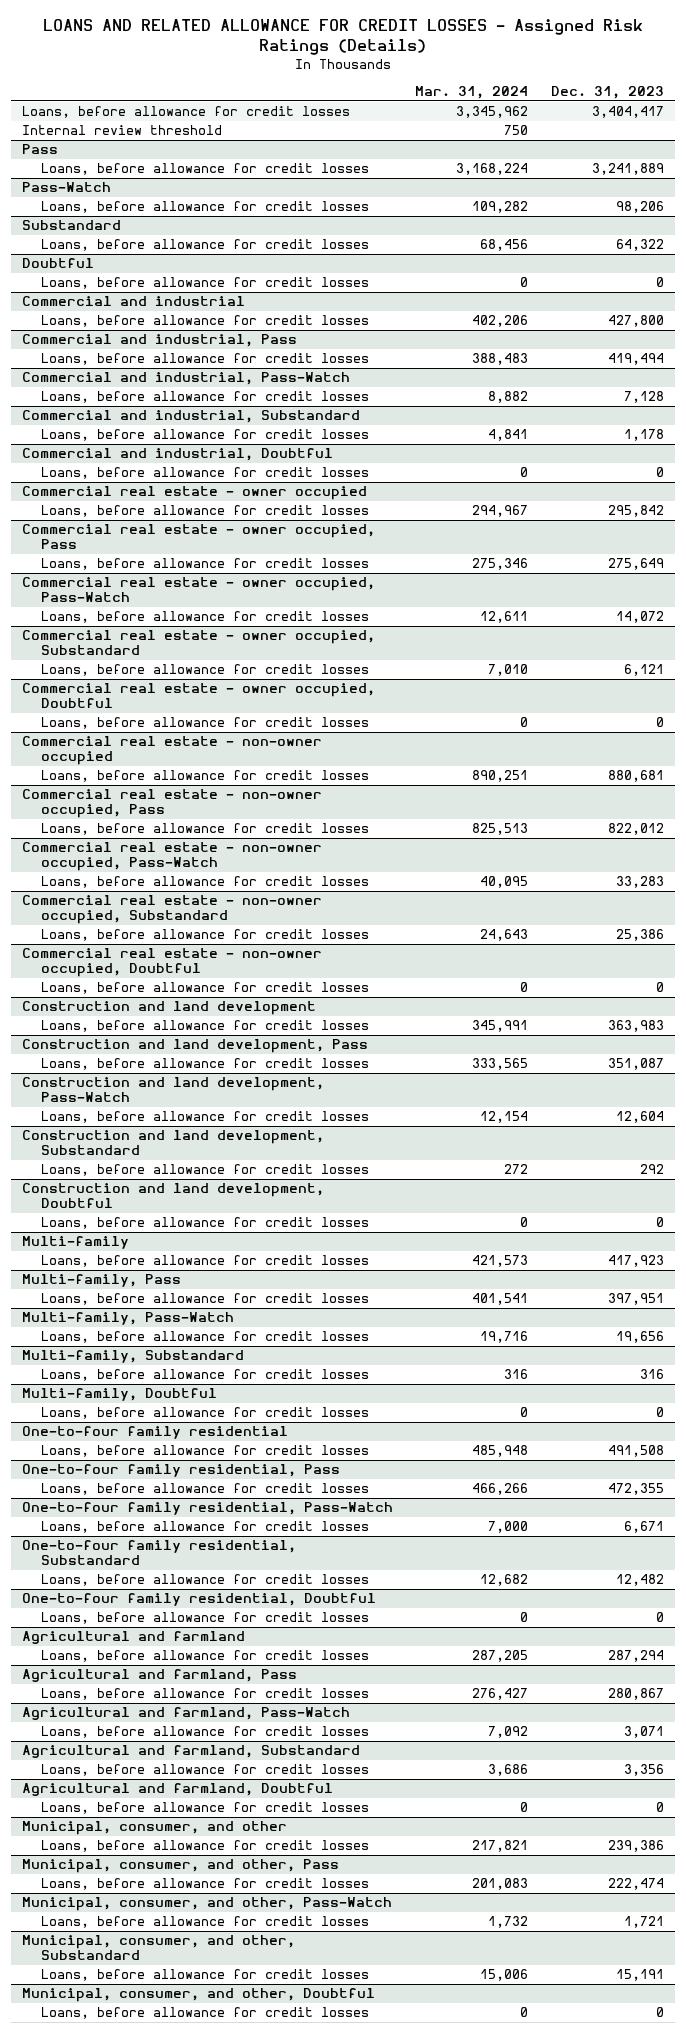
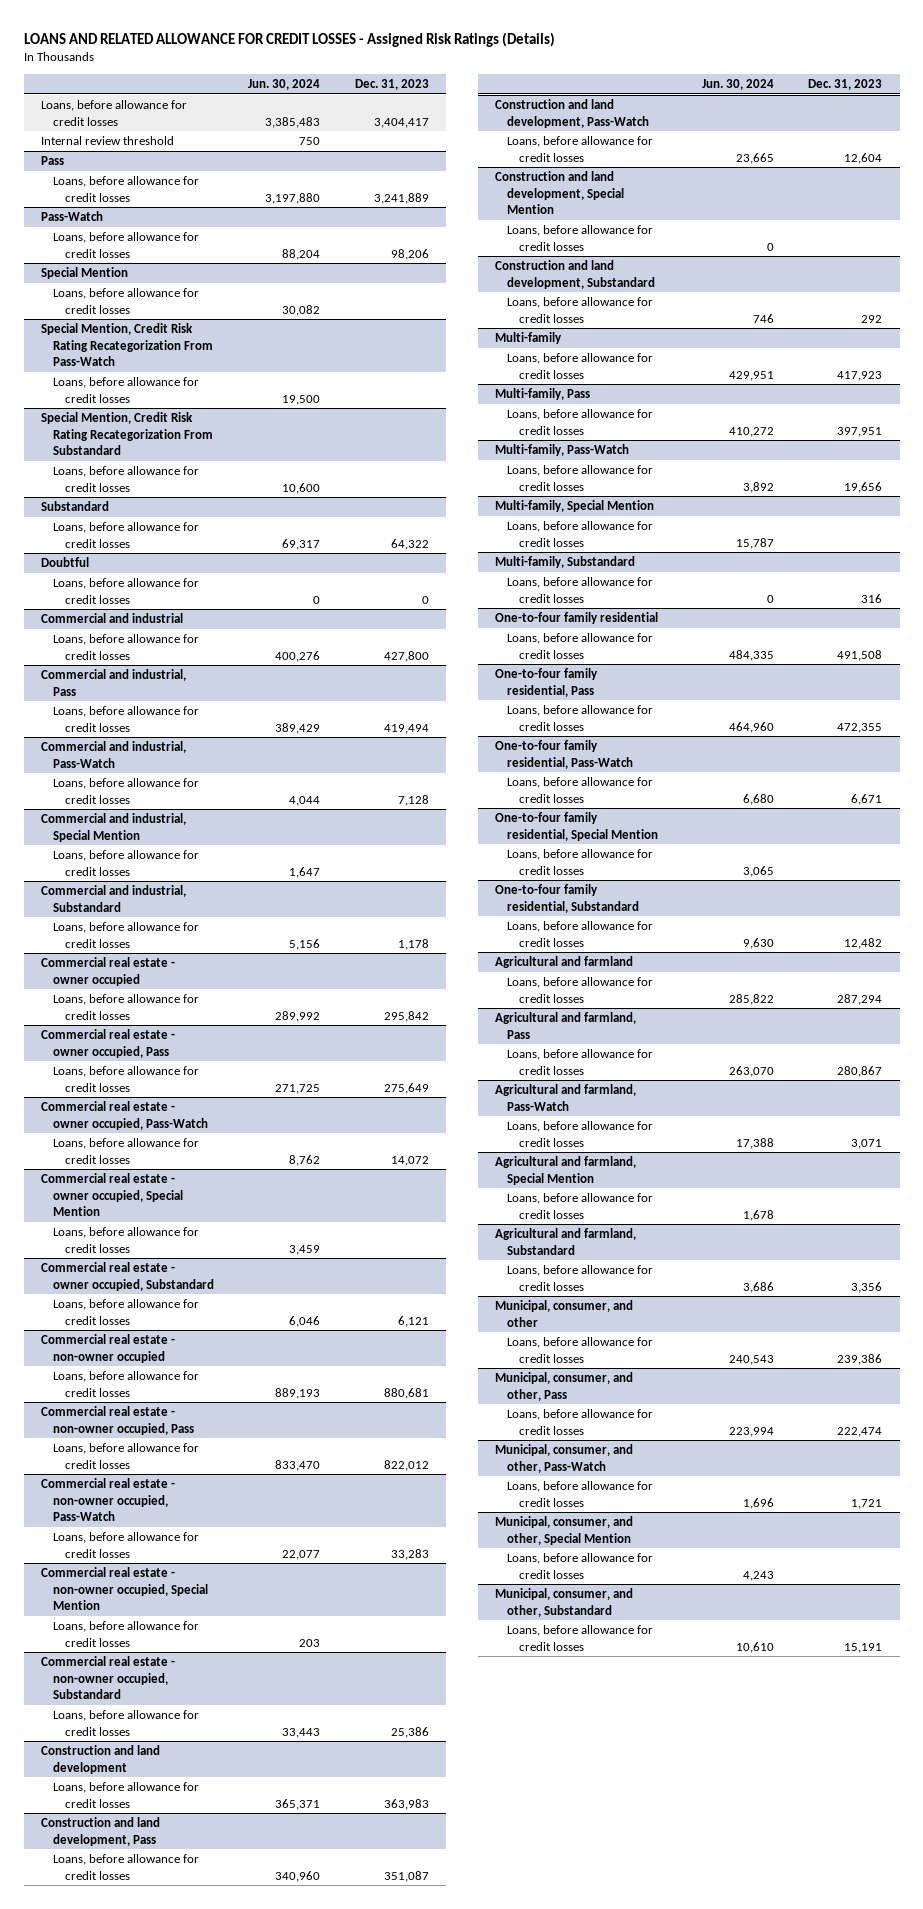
- | Mar. 31, 2024 | Dec. 31, 2023
+ | Jun. 30, 2024 | Dec. 31, 2023
+ Special Mention
+ Loans, before allowance for credit losses | 30,082 |
+ Special Mention, Credit Risk Rating Recategorization From Pass-Watch
+ Loans, before allowance for credit losses | 19,500 |
+ Special Mention, Credit Risk Rating Recategorization From Substandard
+ Loans, before allowance for credit losses | 10,600 |
+ Commercial and industrial, Special Mention
+ Loans, before allowance for credit losses | 1,647 |
- Commercial and industrial, Doubtful
- Loans, before allowance for credit losses | 0 | 0
+ Commercial real estate - owner occupied, Special Mention
+ Loans, before allowance for credit losses | 3,459 |
- Commercial real estate - owner occupied, Doubtful
- Loans, before allowance for credit losses | 0 | 0
+ Commercial real estate - non-owner occupied, Special Mention
+ Loans, before allowance for credit losses | 203 |
- Commercial real estate - non-owner occupied, Doubtful
- Loans, before allowance for credit losses | 0 | 0
+ Construction and land development, Special Mention
+ Loans, before allowance for credit losses | 0 |
- Construction and land development, Doubtful
- Loans, before allowance for credit losses | 0 | 0
+ Multi-family, Special Mention
+ Loans, before allowance for credit losses | 15,787 |
- Multi-family, Doubtful
- Loans, before allowance for credit losses | 0 | 0
+ One-to-four family residential, Special Mention
+ Loans, before allowance for credit losses | 3,065 |
- One-to-four family residential, Doubtful
- Loans, before allowance for credit losses | 0 | 0
+ Agricultural and farmland, Special Mention
+ Loans, before allowance for credit losses | 1,678 |
- Agricultural and farmland, Doubtful
- Loans, before allowance for credit losses | 0 | 0
+ Municipal, consumer, and other, Special Mention
+ Loans, before allowance for credit losses | 4,243 |
- Municipal, consumer, and other, Doubtful
- Loans, before allowance for credit losses | 0 | 0

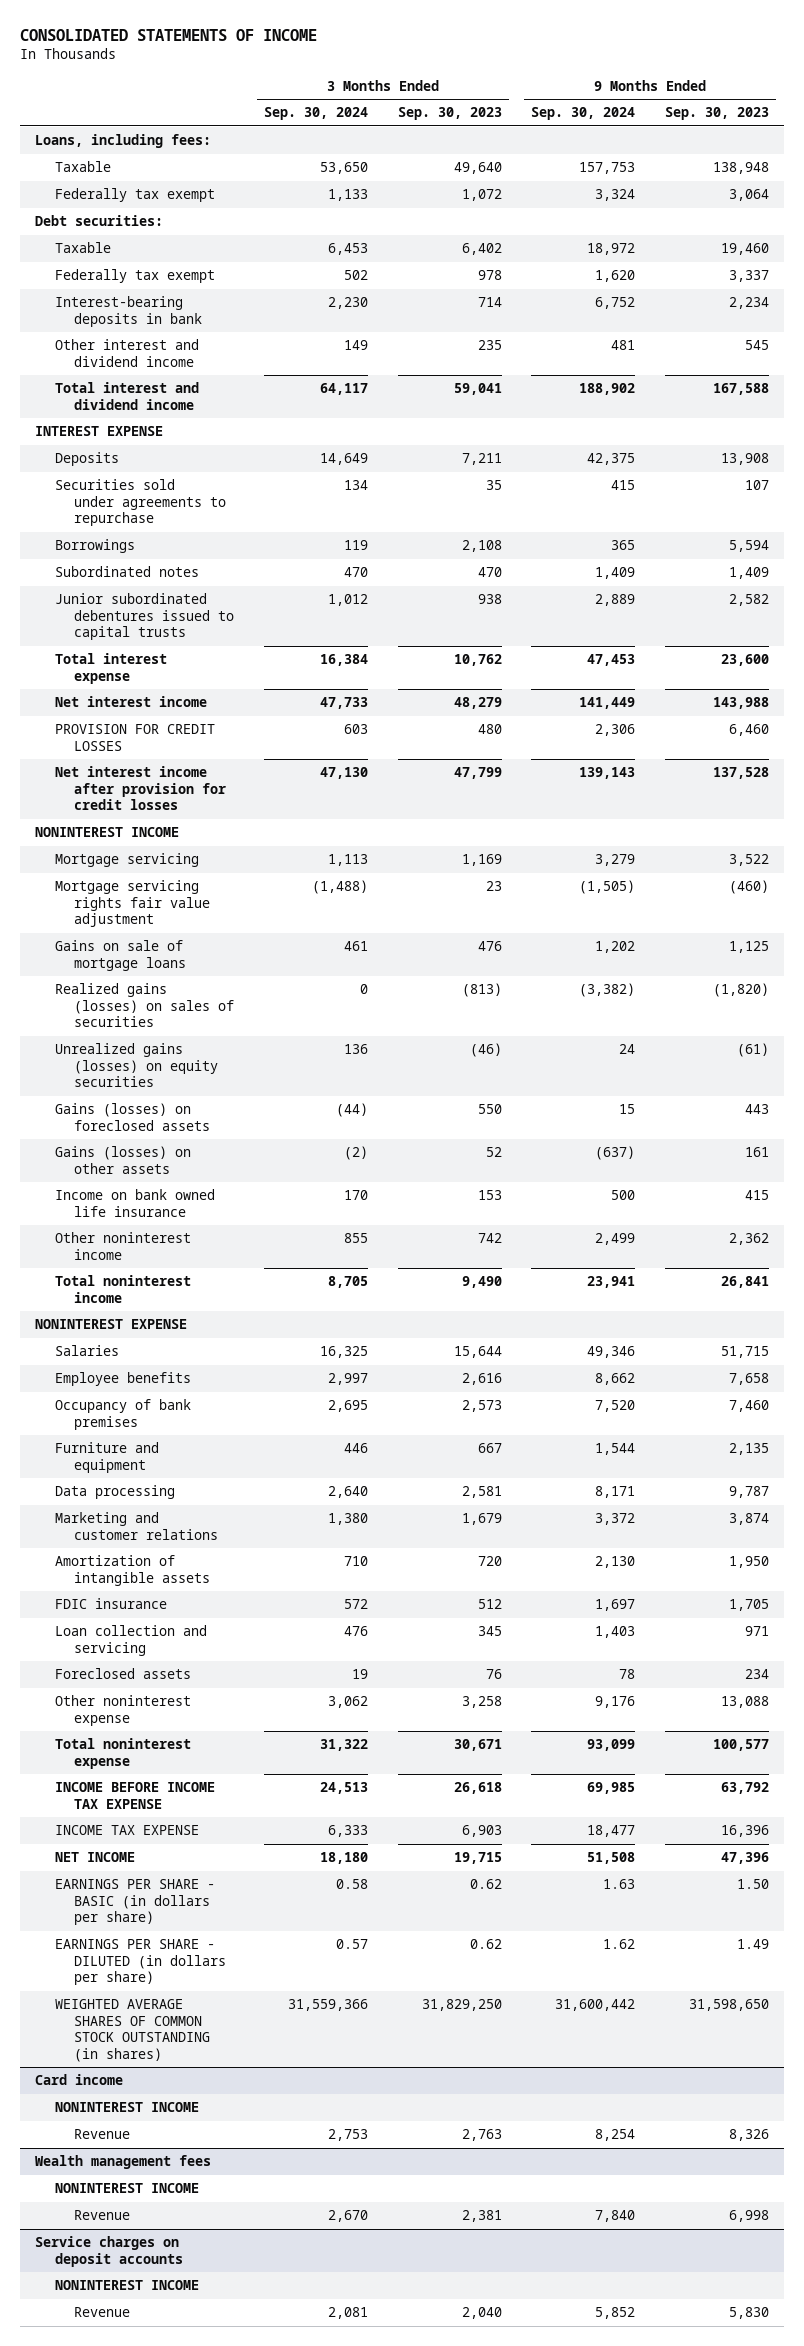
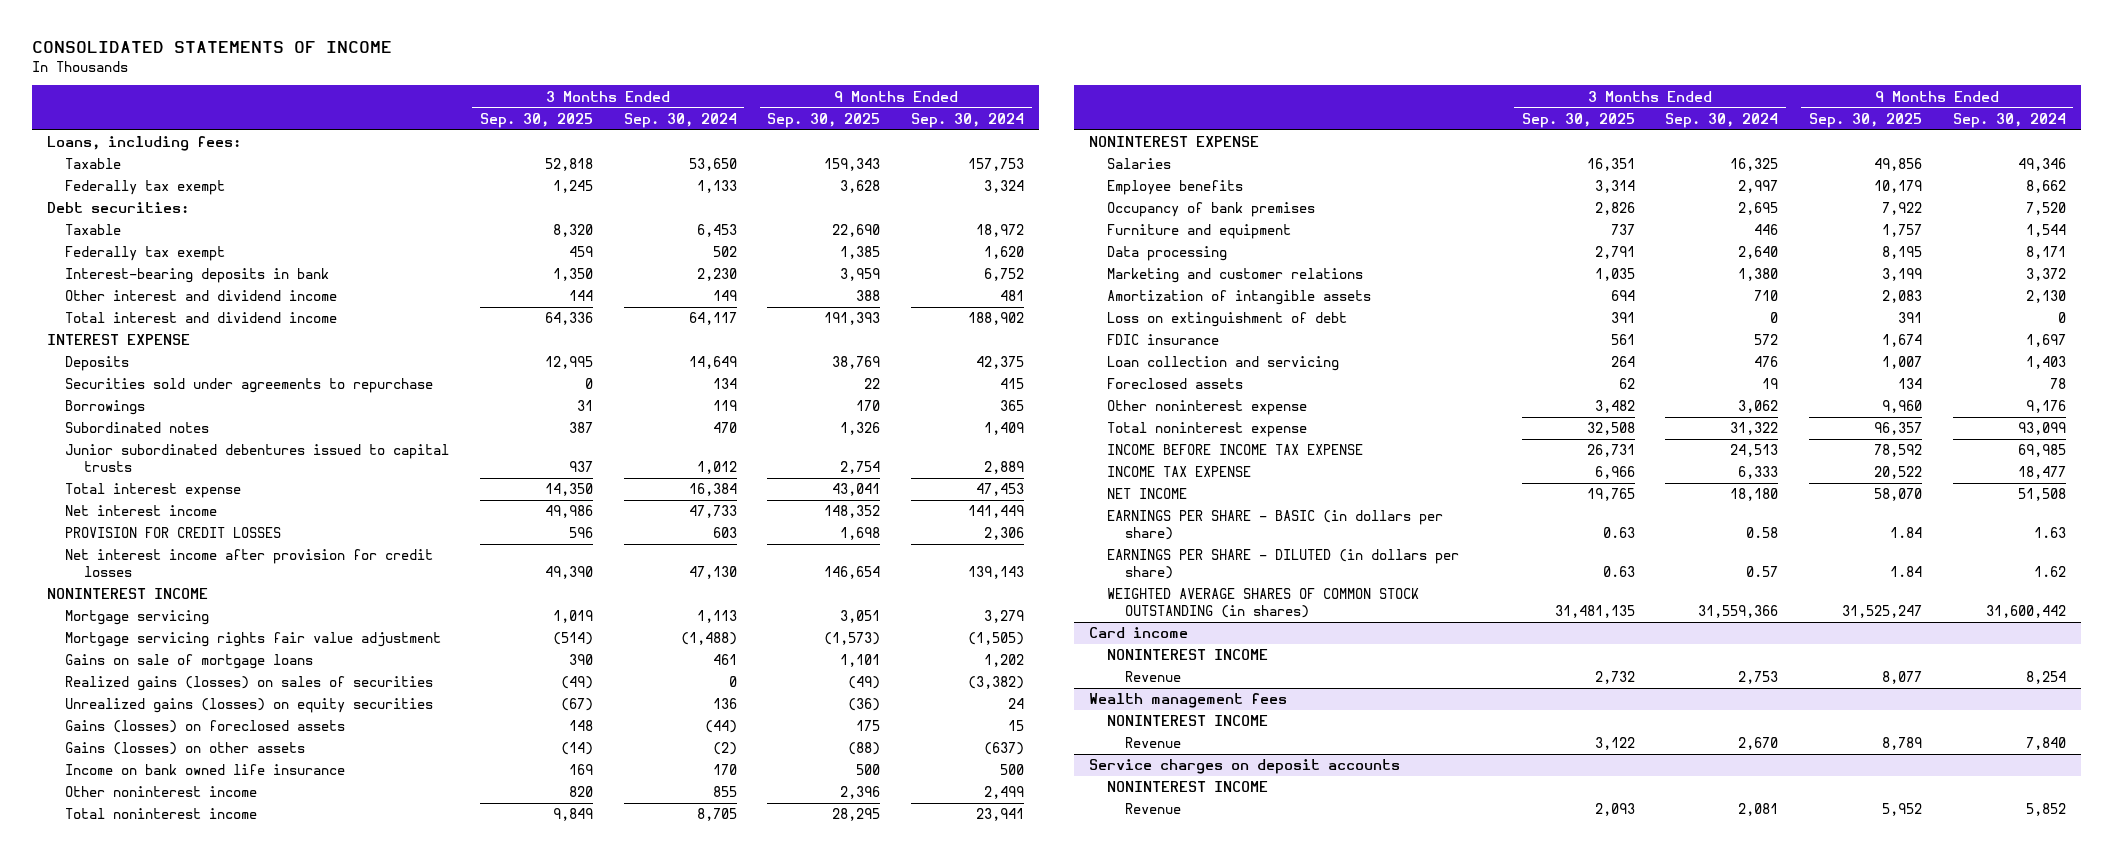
- | 3 Months Ended Sep. 30, 2024 | 3 Months Ended Sep. 30, 2023 | 9 Months Ended Sep. 30, 2024 | 9 Months Ended Sep. 30, 2023
+ | 3 Months Ended Sep. 30, 2025 | 3 Months Ended Sep. 30, 2024 | 9 Months Ended Sep. 30, 2025 | 9 Months Ended Sep. 30, 2024
+ Loss on extinguishment of debt | 391 | 0 | 391 | 0

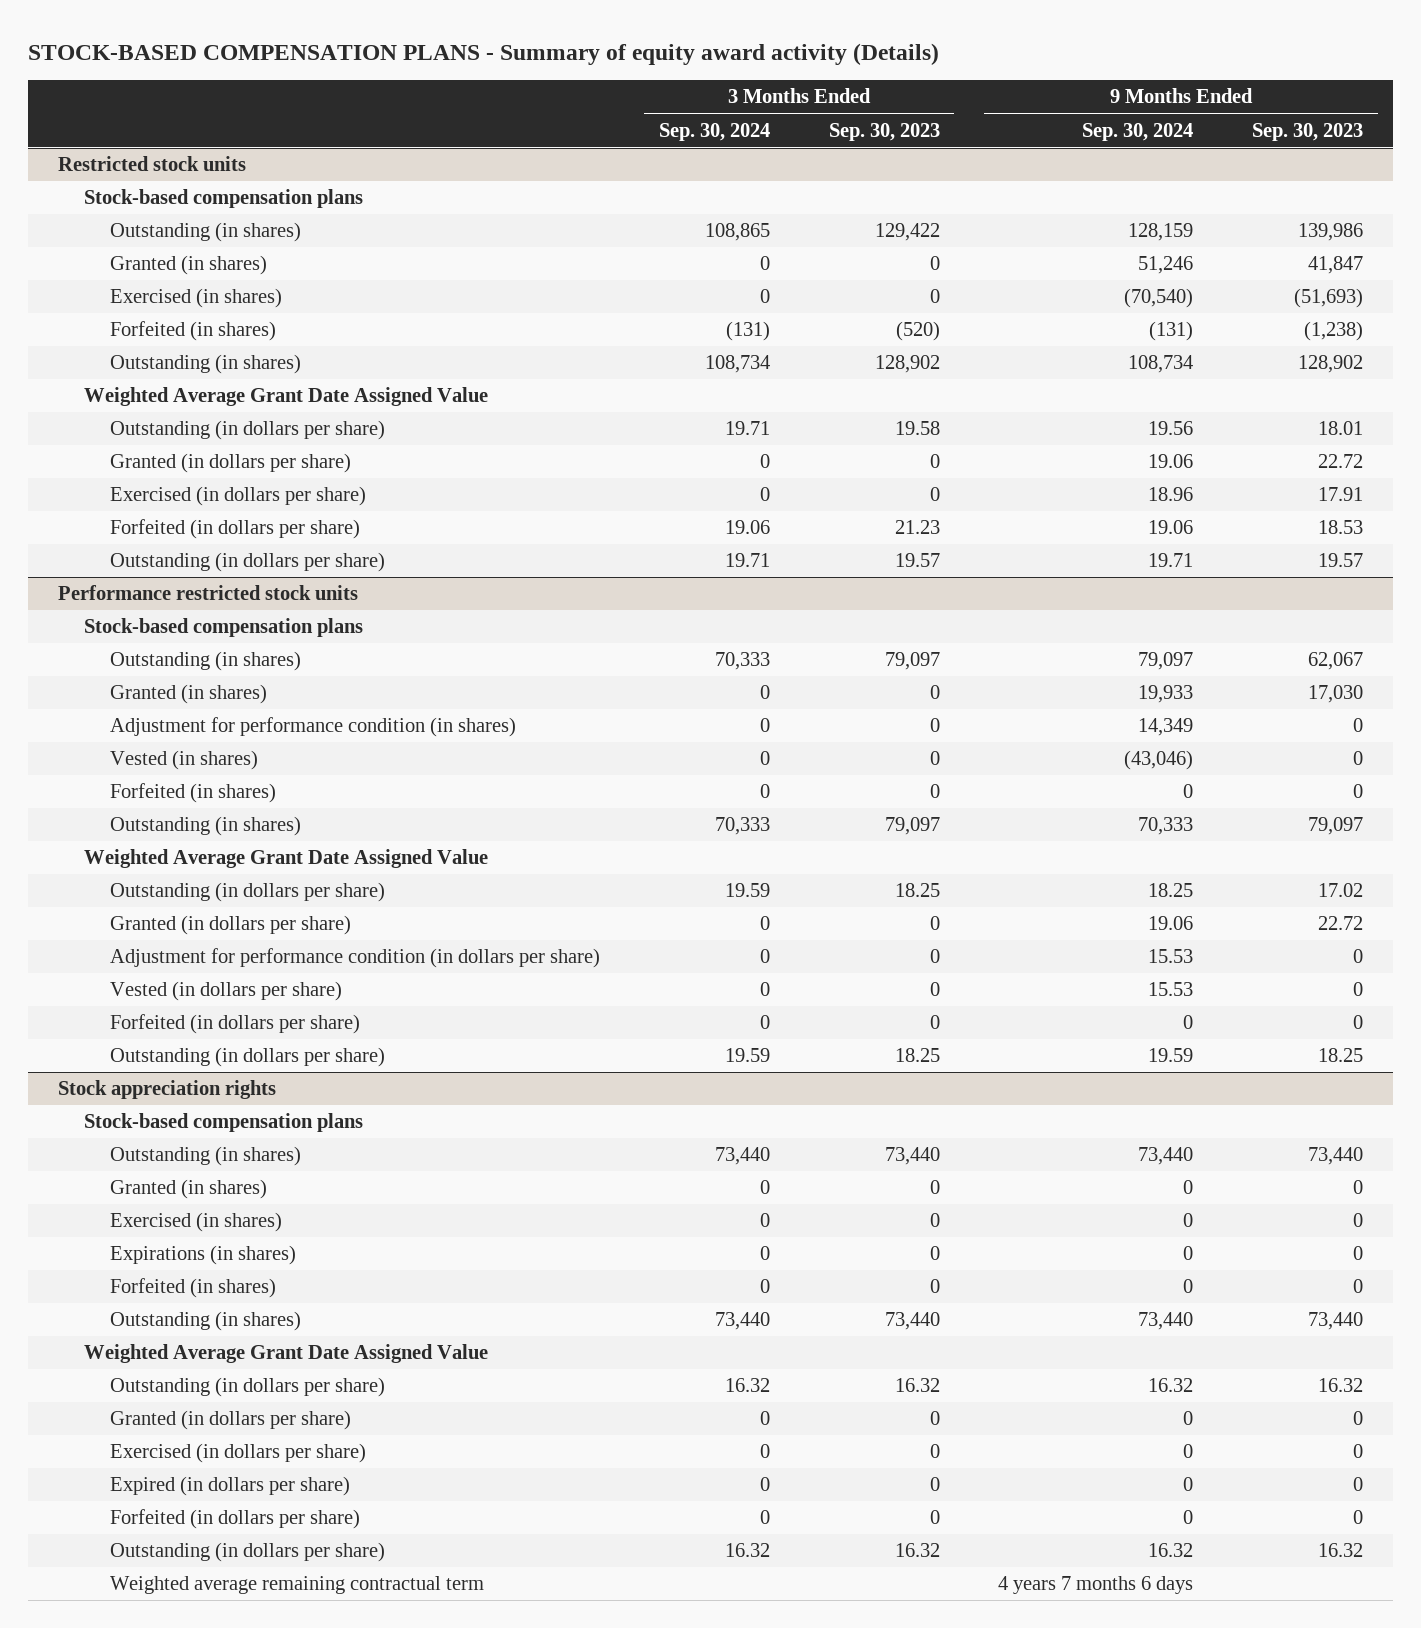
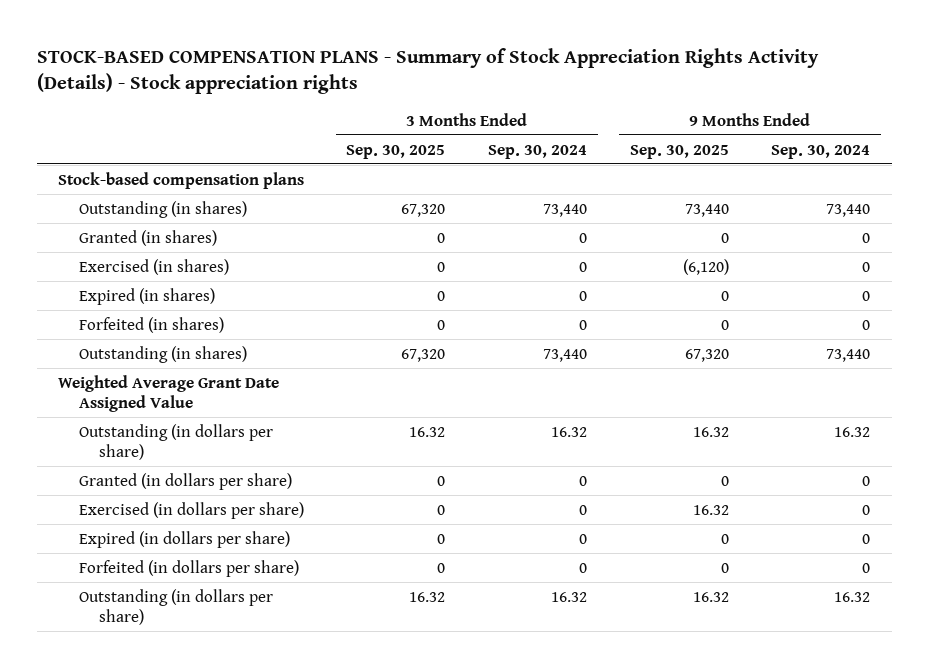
- STOCK-BASED COMPENSATION PLANS - Summary of equity award activity (Details)
+ STOCK-BASED COMPENSATION PLANS - Summary of Stock Appreciation Rights Activity (Details) - Stock appreciation rights
- | 3 Months Ended Sep. 30, 2024 | 3 Months Ended Sep. 30, 2023 | 9 Months Ended Sep. 30, 2024 | 9 Months Ended Sep. 30, 2023
+ | 3 Months Ended Sep. 30, 2025 | 3 Months Ended Sep. 30, 2024 | 9 Months Ended Sep. 30, 2025 | 9 Months Ended Sep. 30, 2024
- Restricted stock units
- Outstanding (in shares) | 108,865 | 129,422 | 128,159 | 139,986
- Granted (in shares) | 0 | 0 | 51,246 | 41,847
- Exercised (in shares) | 0 | 0 | (70,540) | (51,693)
- Forfeited (in shares) | (131) | (520) | (131) | (1,238)
- Outstanding (in shares) | 108,734 | 128,902 | 108,734 | 128,902
- Weighted Average Grant Date Assigned Value
- Outstanding (in dollars per share) | 19.71 | 19.58 | 19.56 | 18.01
- Granted (in dollars per share) | 0 | 0 | 19.06 | 22.72
- Exercised (in dollars per share) | 0 | 0 | 18.96 | 17.91
- Forfeited (in dollars per share) | 19.06 | 21.23 | 19.06 | 18.53
- Outstanding (in dollars per share) | 19.71 | 19.57 | 19.71 | 19.57
- Performance restricted stock units
- Stock-based compensation plans
- Outstanding (in shares) | 70,333 | 79,097 | 79,097 | 62,067
- Granted (in shares) | 0 | 0 | 19,933 | 17,030
- Adjustment for performance condition (in shares) | 0 | 0 | 14,349 | 0
- Vested (in shares) | 0 | 0 | (43,046) | 0
- Forfeited (in shares) | 0 | 0 | 0 | 0
- Outstanding (in shares) | 70,333 | 79,097 | 70,333 | 79,097
- Weighted Average Grant Date Assigned Value
- Outstanding (in dollars per share) | 19.59 | 18.25 | 18.25 | 17.02
- Granted (in dollars per share) | 0 | 0 | 19.06 | 22.72
- Adjustment for performance condition (in dollars per share) | 0 | 0 | 15.53 | 0
- Vested (in dollars per share) | 0 | 0 | 15.53 | 0
- Forfeited (in dollars per share) | 0 | 0 | 0 | 0
- Outstanding (in dollars per share) | 19.59 | 18.25 | 19.59 | 18.25
- Stock appreciation rights
- Stock-based compensation plans
- Expirations (in shares) | 0 | 0 | 0 | 0
+ Expired (in shares) | 0 | 0 | 0 | 0
- Weighted average remaining contractual term | | | 4 years 7 months 6 days |

